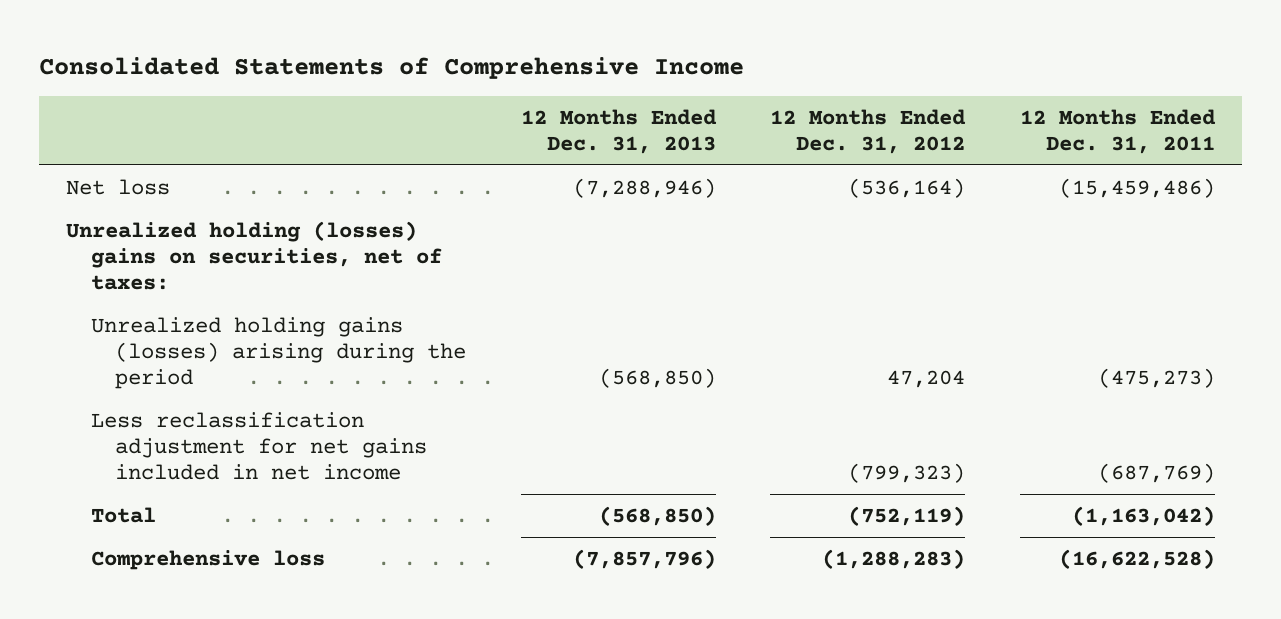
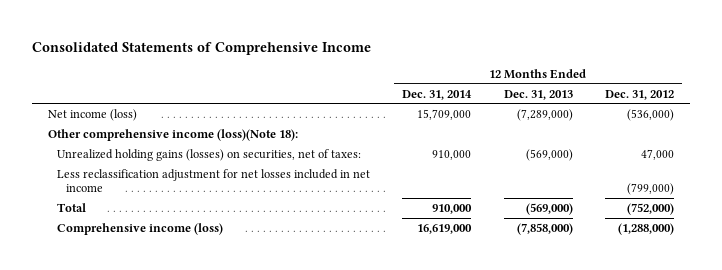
- | 12 Months Ended Dec. 31, 2013 | 12 Months Ended Dec. 31, 2012 | 12 Months Ended Dec. 31, 2011
+ | 12 Months Ended Dec. 31, 2014 | 12 Months Ended Dec. 31, 2013 | 12 Months Ended Dec. 31, 2012
- Net loss | (7,288,946) | (536,164) | (15,459,486)
- Unrealized holding (losses) gains on securities, net of taxes:
- Unrealized holding gains (losses) arising during the period | (568,850) | 47,204 | (475,273)
- Less reclassification adjustment for net gains included in net income | | (799,323) | (687,769)
- Total | (568,850) | (752,119) | (1,163,042)
- Comprehensive loss | (7,857,796) | (1,288,283) | (16,622,528)
+ Net income (loss) | 15,709,000 | (7,289,000) | (536,000)
+ Other comprehensive income (loss)(Note 18):
+ Unrealized holding gains (losses) on securities, net of taxes: | 910,000 | (569,000) | 47,000
+ Less reclassification adjustment for net losses included in net income | | | (799,000)
+ Total | 910,000 | (569,000) | (752,000)
+ Comprehensive income (loss) | 16,619,000 | (7,858,000) | (1,288,000)

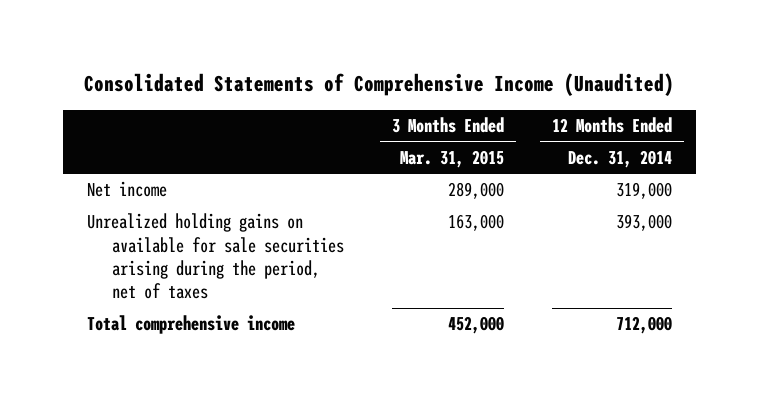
- Consolidated Statements of Comprehensive Income
+ Consolidated Statements of Comprehensive Income (Unaudited)
- | 12 Months Ended Dec. 31, 2014 | 12 Months Ended Dec. 31, 2013 | 12 Months Ended Dec. 31, 2012
+ | 3 Months Ended Mar. 31, 2015 | 12 Months Ended Dec. 31, 2014
- Net income (loss) | 15,709,000 | (7,289,000) | (536,000)
- Other comprehensive income (loss)(Note 18):
- Unrealized holding gains (losses) on securities, net of taxes: | 910,000 | (569,000) | 47,000
- Less reclassification adjustment for net losses included in net income | | | (799,000)
- Total | 910,000 | (569,000) | (752,000)
- Comprehensive income (loss) | 16,619,000 | (7,858,000) | (1,288,000)
+ Net income | 289,000 | 319,000
+ Unrealized holding gains on available for sale securities arising during the period, net of taxes | 163,000 | 393,000
+ Total comprehensive income | 452,000 | 712,000

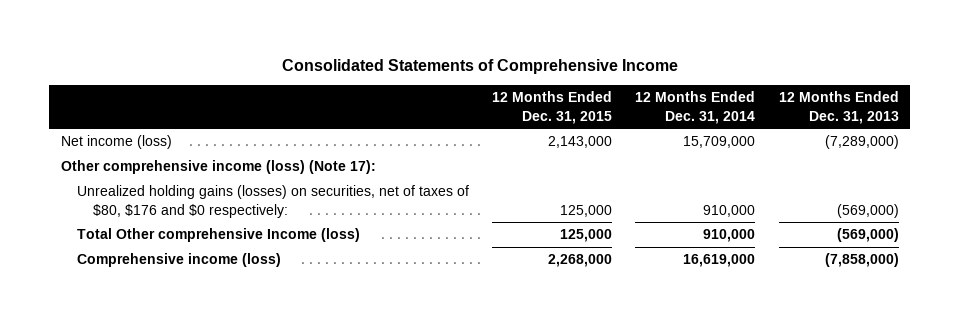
- Consolidated Statements of Comprehensive Income (Unaudited)
+ Consolidated Statements of Comprehensive Income
- | 3 Months Ended Mar. 31, 2015 | 12 Months Ended Dec. 31, 2014
+ | 12 Months Ended Dec. 31, 2015 | 12 Months Ended Dec. 31, 2014 | 12 Months Ended Dec. 31, 2013
- Net income | 289,000 | 319,000
- Unrealized holding gains on available for sale securities arising during the period, net of taxes | 163,000 | 393,000
- Total comprehensive income | 452,000 | 712,000
+ Net income (loss) | 2,143,000 | 15,709,000 | (7,289,000)
+ Other comprehensive income (loss) (Note 17):
+ Unrealized holding gains (losses) on securities, net of taxes of $80, $176 and $0 respectively: | 125,000 | 910,000 | (569,000)
+ Total Other comprehensive Income (loss) | 125,000 | 910,000 | (569,000)
+ Comprehensive income (loss) | 2,268,000 | 16,619,000 | (7,858,000)

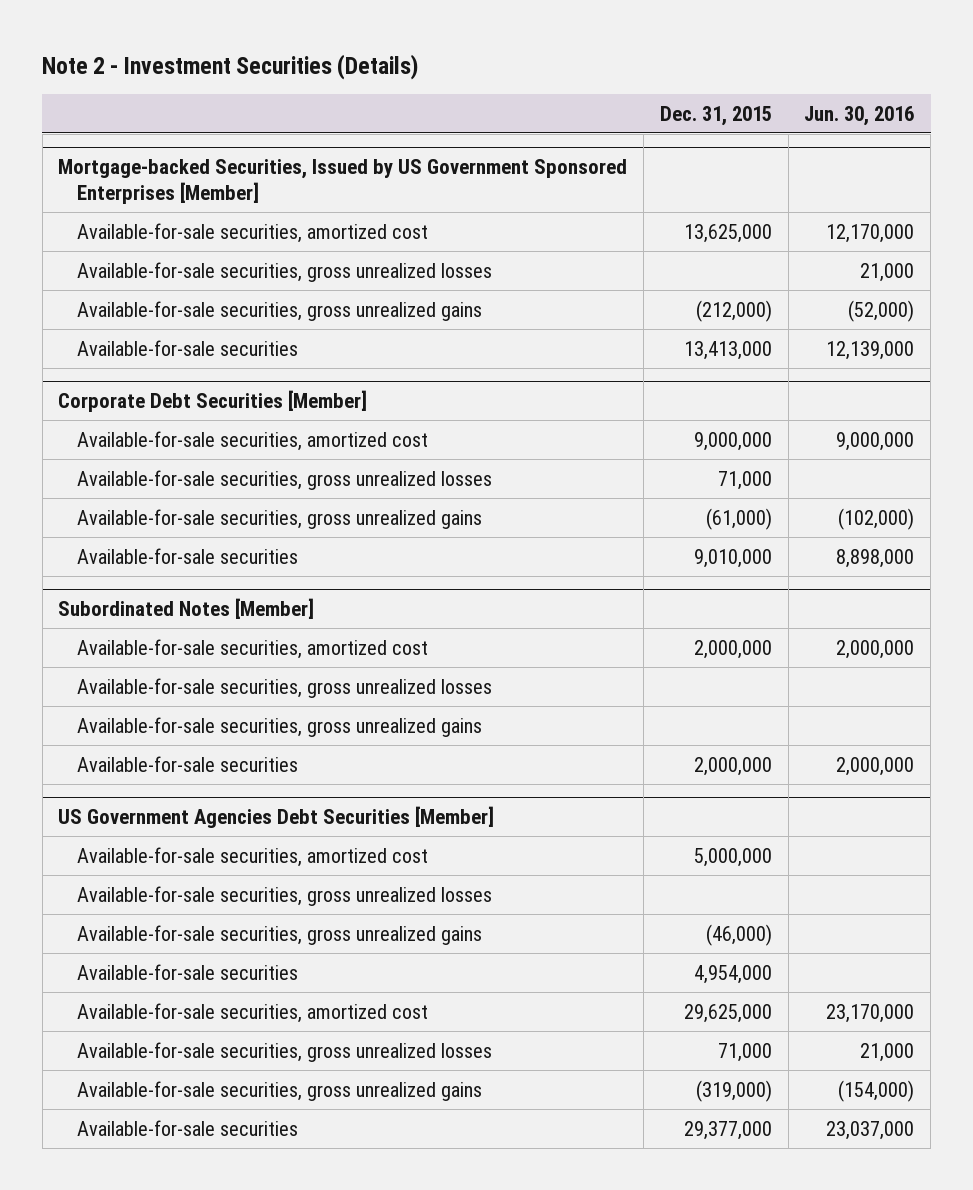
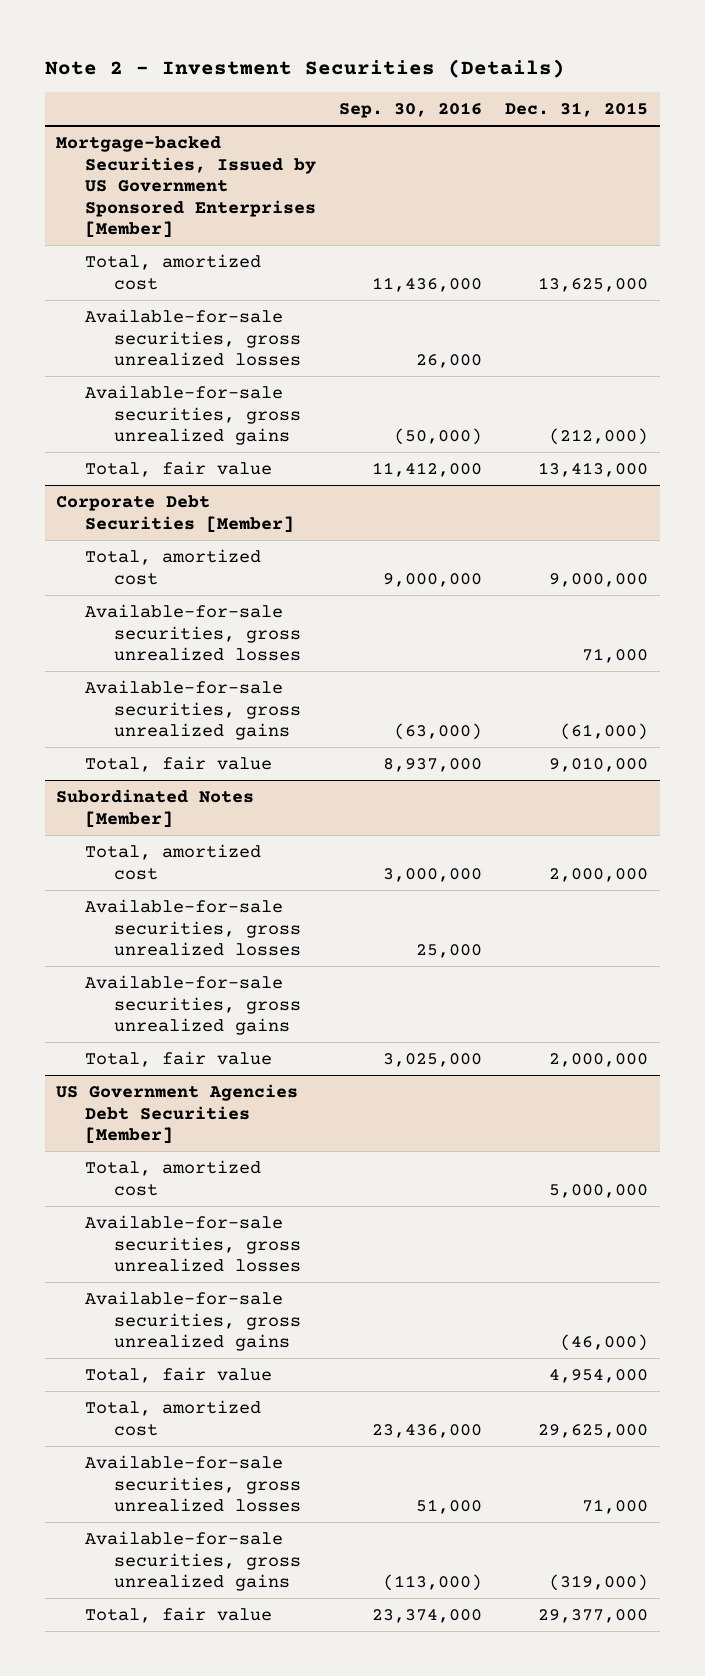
- | Dec. 31, 2015 | Jun. 30, 2016
+ | Sep. 30, 2016 | Dec. 31, 2015
@ Mortgage-backed Securities, Issued by US Government Sponsored Enterprises [Member]
- Available-for-sale securities, amortized cost | 13,625,000 | 12,170,000
+ Total, amortized cost | 11,436,000 | 13,625,000
- Available-for-sale securities | 13,413,000 | 12,139,000
+ Total, fair value | 11,412,000 | 13,413,000
@ Corporate Debt Securities [Member]
- Available-for-sale securities, amortized cost | 9,000,000 | 9,000,000
+ Total, amortized cost | 9,000,000 | 9,000,000
- Available-for-sale securities | 9,010,000 | 8,898,000
+ Total, fair value | 8,937,000 | 9,010,000
@ Subordinated Notes [Member]
- Available-for-sale securities, amortized cost | 2,000,000 | 2,000,000
+ Total, amortized cost | 3,000,000 | 2,000,000
- Available-for-sale securities | 2,000,000 | 2,000,000
+ Total, fair value | 3,025,000 | 2,000,000
@ US Government Agencies Debt Securities [Member]
- Available-for-sale securities, amortized cost | 5,000,000 |
+ Total, amortized cost | | 5,000,000
- Available-for-sale securities | 4,954,000 |
- Available-for-sale securities, amortized cost | 29,625,000 | 23,170,000
+ Total, fair value | | 4,954,000
+ Total, amortized cost | 23,436,000 | 29,625,000
- Available-for-sale securities | 29,377,000 | 23,037,000
+ Total, fair value | 23,374,000 | 29,377,000

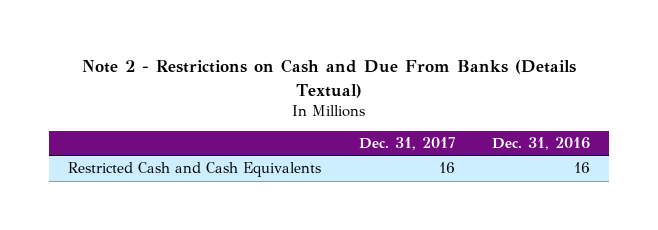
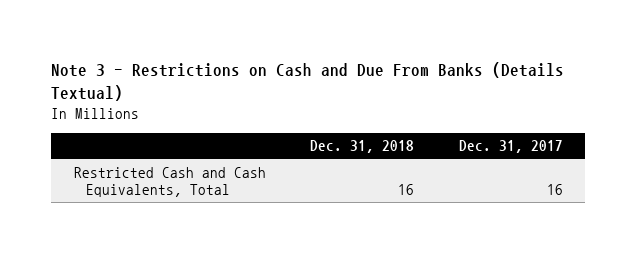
- Note 2 - Restrictions on Cash and Due From Banks (Details Textual)
+ Note 3 - Restrictions on Cash and Due From Banks (Details Textual)
- | Dec. 31, 2017 | Dec. 31, 2016
+ | Dec. 31, 2018 | Dec. 31, 2017
- Restricted Cash and Cash Equivalents | 16 | 16
+ Restricted Cash and Cash Equivalents, Total | 16 | 16

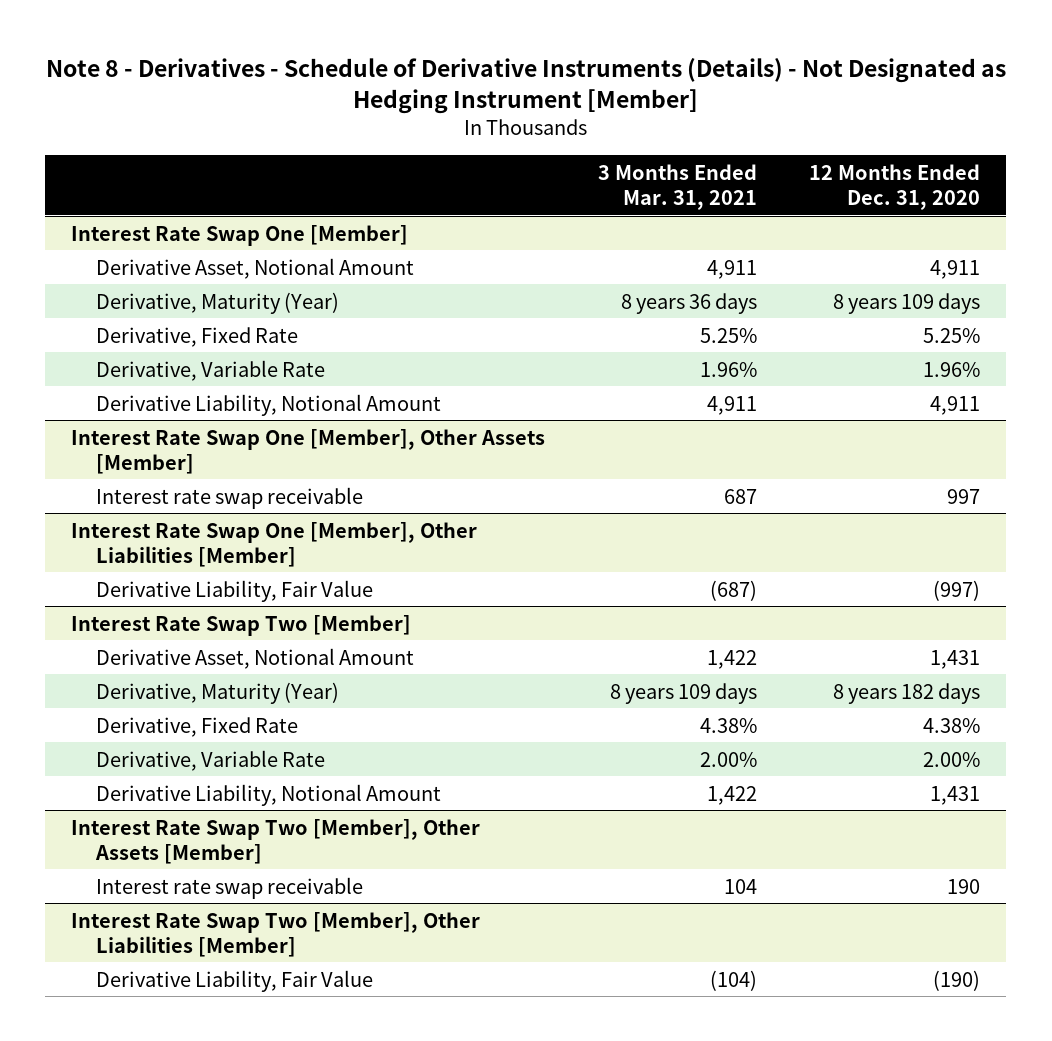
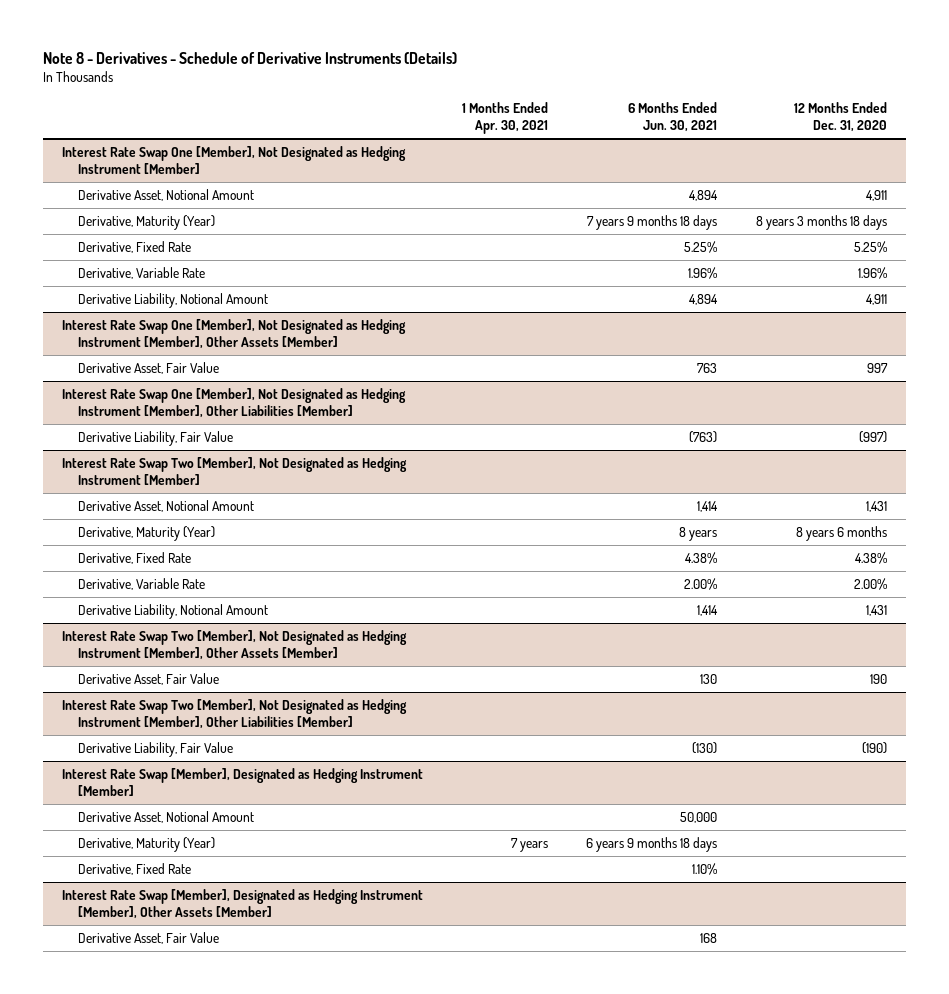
- Note 8 - Derivatives - Schedule of Derivative Instruments (Details) - Not Designated as Hedging Instrument [Member]
+ Note 8 - Derivatives - Schedule of Derivative Instruments (Details)
- | 3 Months Ended Mar. 31, 2021 | 12 Months Ended Dec. 31, 2020
+ | 1 Months Ended Apr. 30, 2021 | 6 Months Ended Jun. 30, 2021 | 12 Months Ended Dec. 31, 2020
- Interest Rate Swap One [Member]
+ Interest Rate Swap One [Member], Not Designated as Hedging Instrument [Member]
- Derivative, Maturity (Year) | 8 years 36 days | 8 years 109 days
+ Derivative, Maturity (Year) | | 7 years 9 months 18 days | 8 years 3 months 18 days
- Interest Rate Swap One [Member], Other Assets [Member]
- Interest rate swap receivable | 687 | 997
- Interest Rate Swap One [Member], Other Liabilities [Member]
+ Interest Rate Swap One [Member], Not Designated as Hedging Instrument [Member], Other Assets [Member]
+ Derivative Asset, Fair Value | | 763 | 997
+ Interest Rate Swap One [Member], Not Designated as Hedging Instrument [Member], Other Liabilities [Member]
- Interest Rate Swap Two [Member]
+ Interest Rate Swap Two [Member], Not Designated as Hedging Instrument [Member]
- Derivative, Maturity (Year) | 8 years 109 days | 8 years 182 days
+ Derivative, Maturity (Year) | | 8 years | 8 years 6 months
- Interest Rate Swap Two [Member], Other Assets [Member]
- Interest rate swap receivable | 104 | 190
- Interest Rate Swap Two [Member], Other Liabilities [Member]
+ Interest Rate Swap Two [Member], Not Designated as Hedging Instrument [Member], Other Assets [Member]
+ Derivative Asset, Fair Value | | 130 | 190
+ Interest Rate Swap Two [Member], Not Designated as Hedging Instrument [Member], Other Liabilities [Member]
+ Interest Rate Swap [Member], Designated as Hedging Instrument [Member]
+ Derivative Asset, Notional Amount | | 50,000 |
+ Derivative, Maturity (Year) | 7 years | 6 years 9 months 18 days |
+ Derivative, Fixed Rate | | 1.10% |
+ Interest Rate Swap [Member], Designated as Hedging Instrument [Member], Other Assets [Member]
+ Derivative Asset, Fair Value | | 168 |

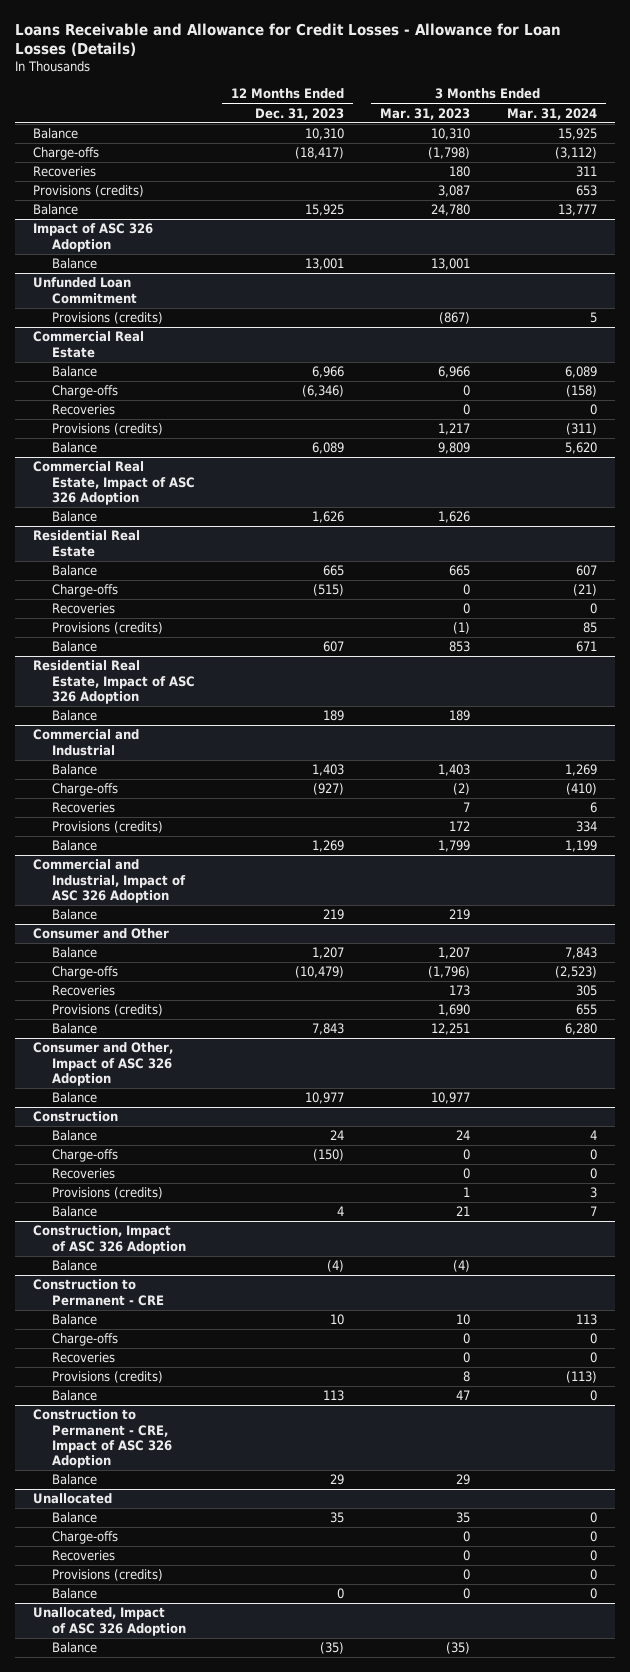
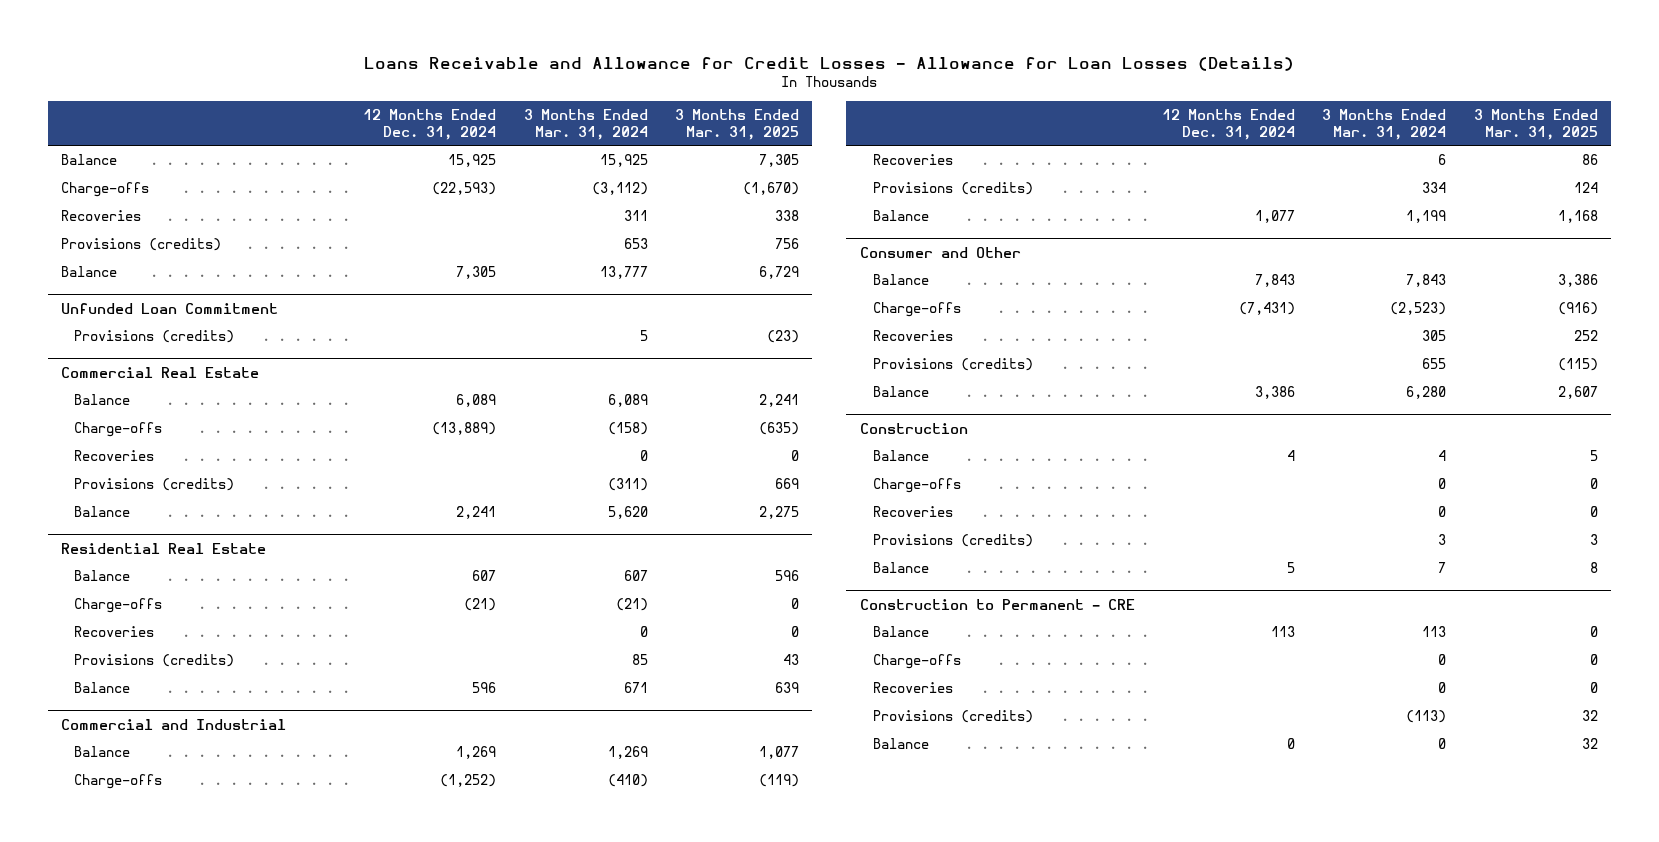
- | 12 Months Ended Dec. 31, 2023 | 3 Months Ended Mar. 31, 2023 | 3 Months Ended Mar. 31, 2024
+ | 12 Months Ended Dec. 31, 2024 | 3 Months Ended Mar. 31, 2024 | 3 Months Ended Mar. 31, 2025
- Impact of ASC 326 Adoption
- Balance | 13,001 | 13,001 |
- Commercial Real Estate, Impact of ASC 326 Adoption
- Balance | 1,626 | 1,626 |
- Residential Real Estate, Impact of ASC 326 Adoption
- Balance | 189 | 189 |
- Commercial and Industrial, Impact of ASC 326 Adoption
- Balance | 219 | 219 |
- Consumer and Other, Impact of ASC 326 Adoption
- Balance | 10,977 | 10,977 |
- Construction, Impact of ASC 326 Adoption
- Balance | (4) | (4) |
- Construction to Permanent - CRE, Impact of ASC 326 Adoption
- Balance | 29 | 29 |
- Unallocated
- Balance | 35 | 35 | 0
- Charge-offs | | 0 | 0
- Recoveries | | 0 | 0
- Provisions (credits) | | 0 | 0
- Balance | 0 | 0 | 0
- Unallocated, Impact of ASC 326 Adoption
- Balance | (35) | (35) |

